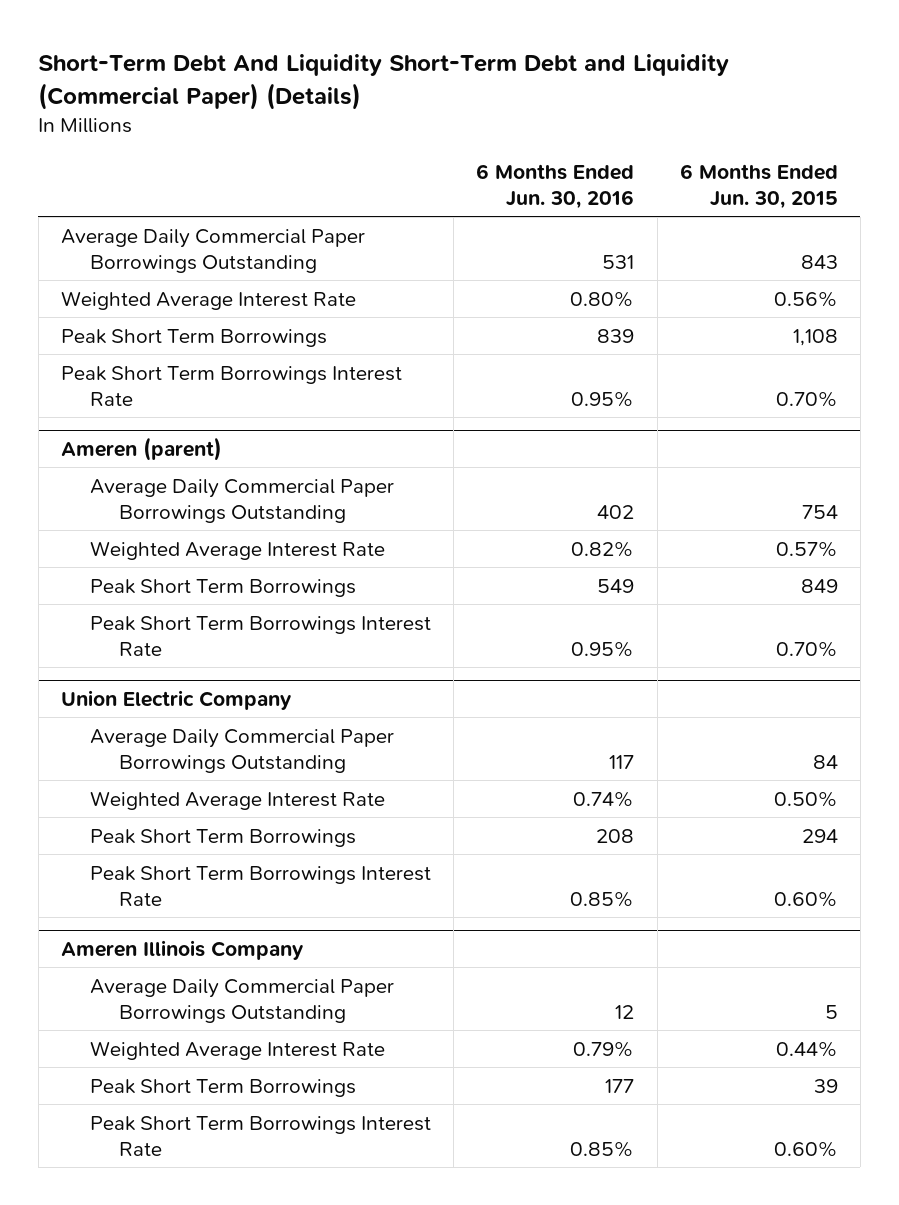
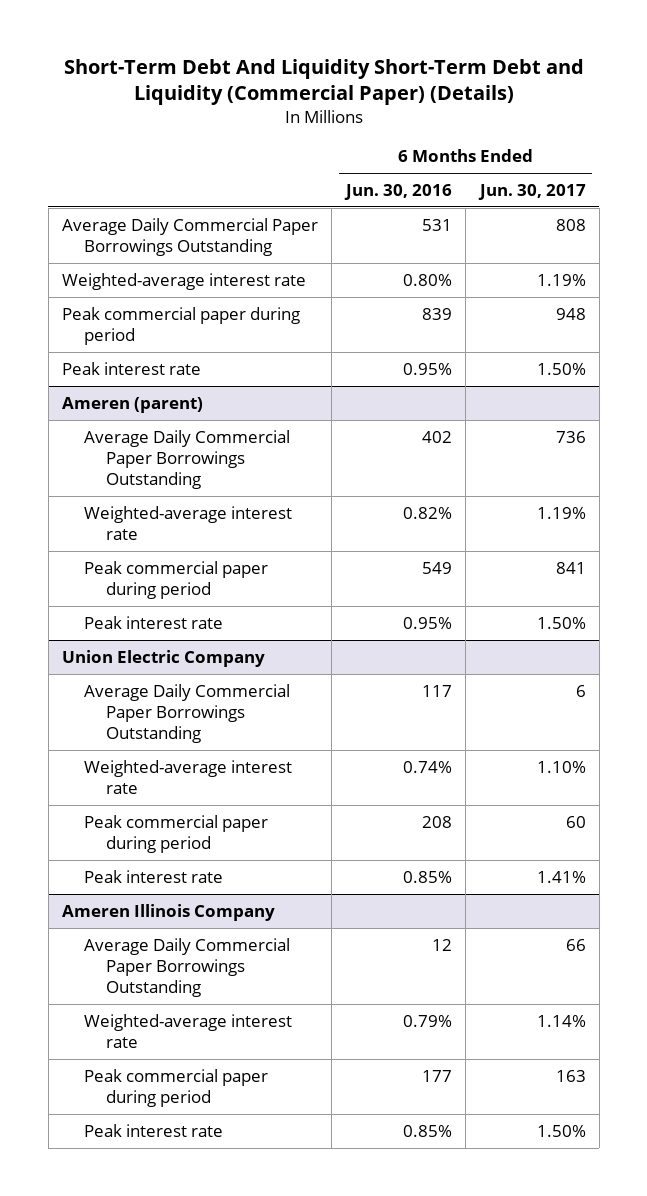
- | 6 Months Ended Jun. 30, 2016 | 6 Months Ended Jun. 30, 2015
+ | 6 Months Ended Jun. 30, 2016 | 6 Months Ended Jun. 30, 2017
- Weighted Average Interest Rate | 0.80% | 0.56%
- Peak Short Term Borrowings | 839 | 1,108
- Peak Short Term Borrowings Interest Rate | 0.95% | 0.70%
+ Weighted-average interest rate | 0.80% | 1.19%
+ Peak commercial paper during period | 839 | 948
+ Peak interest rate | 0.95% | 1.50%
@ Ameren (parent)
- Weighted Average Interest Rate | 0.82% | 0.57%
- Peak Short Term Borrowings | 549 | 849
- Peak Short Term Borrowings Interest Rate | 0.95% | 0.70%
+ Weighted-average interest rate | 0.82% | 1.19%
+ Peak commercial paper during period | 549 | 841
+ Peak interest rate | 0.95% | 1.50%
@ Union Electric Company
- Weighted Average Interest Rate | 0.74% | 0.50%
- Peak Short Term Borrowings | 208 | 294
- Peak Short Term Borrowings Interest Rate | 0.85% | 0.60%
+ Weighted-average interest rate | 0.74% | 1.10%
+ Peak commercial paper during period | 208 | 60
+ Peak interest rate | 0.85% | 1.41%
@ Ameren Illinois Company
- Weighted Average Interest Rate | 0.79% | 0.44%
- Peak Short Term Borrowings | 177 | 39
- Peak Short Term Borrowings Interest Rate | 0.85% | 0.60%
+ Weighted-average interest rate | 0.79% | 1.14%
+ Peak commercial paper during period | 177 | 163
+ Peak interest rate | 0.85% | 1.50%

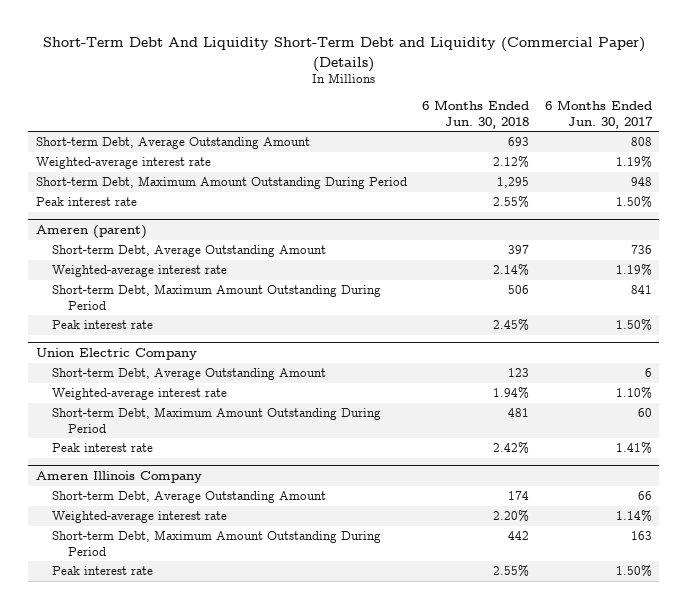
- | 6 Months Ended Jun. 30, 2016 | 6 Months Ended Jun. 30, 2017
+ | 6 Months Ended Jun. 30, 2018 | 6 Months Ended Jun. 30, 2017
- Average Daily Commercial Paper Borrowings Outstanding | 531 | 808
+ Short-term Debt, Average Outstanding Amount | 693 | 808
- Peak commercial paper during period | 839 | 948
+ Short-term Debt, Maximum Amount Outstanding During Period | 1,295 | 948
@ Ameren (parent)
- Average Daily Commercial Paper Borrowings Outstanding | 402 | 736
+ Short-term Debt, Average Outstanding Amount | 397 | 736
- Peak commercial paper during period | 549 | 841
+ Short-term Debt, Maximum Amount Outstanding During Period | 506 | 841
@ Union Electric Company
- Average Daily Commercial Paper Borrowings Outstanding | 117 | 6
+ Short-term Debt, Average Outstanding Amount | 123 | 6
- Peak commercial paper during period | 208 | 60
+ Short-term Debt, Maximum Amount Outstanding During Period | 481 | 60
@ Ameren Illinois Company
- Average Daily Commercial Paper Borrowings Outstanding | 12 | 66
+ Short-term Debt, Average Outstanding Amount | 174 | 66
- Peak commercial paper during period | 177 | 163
+ Short-term Debt, Maximum Amount Outstanding During Period | 442 | 163

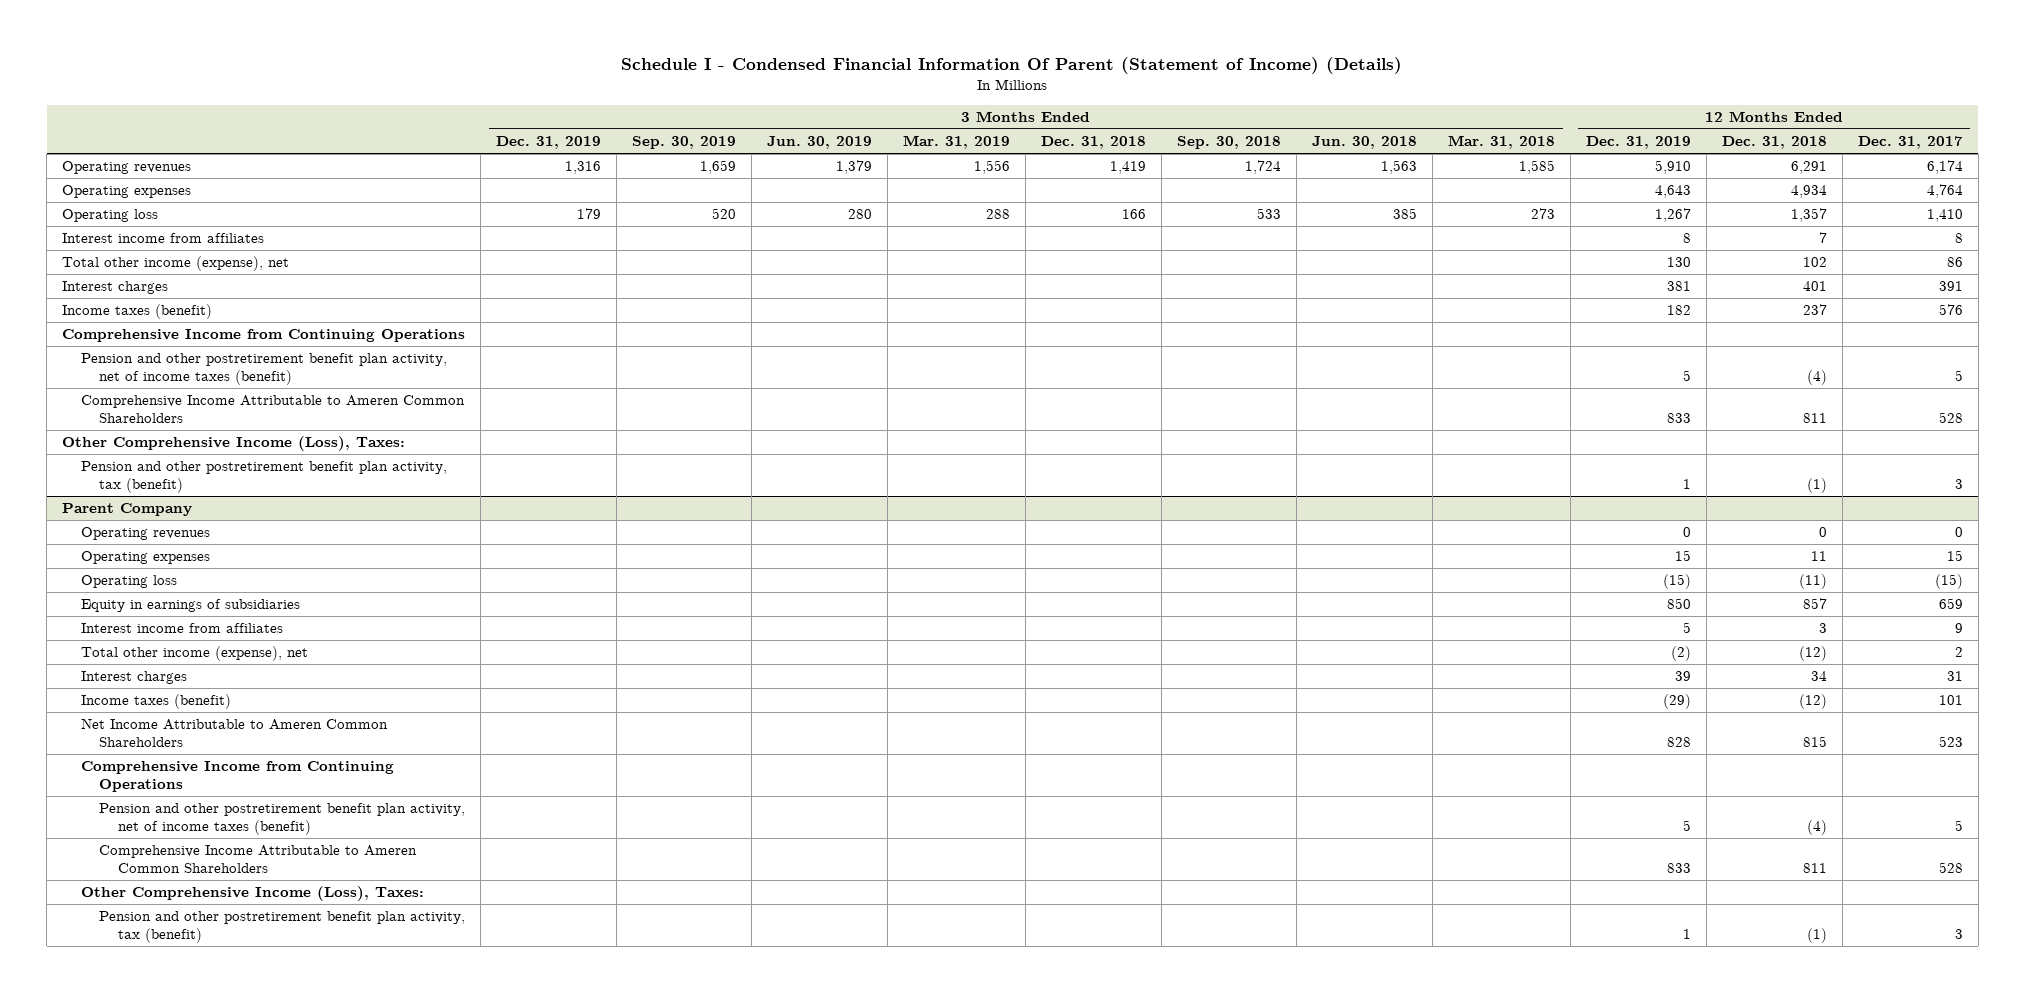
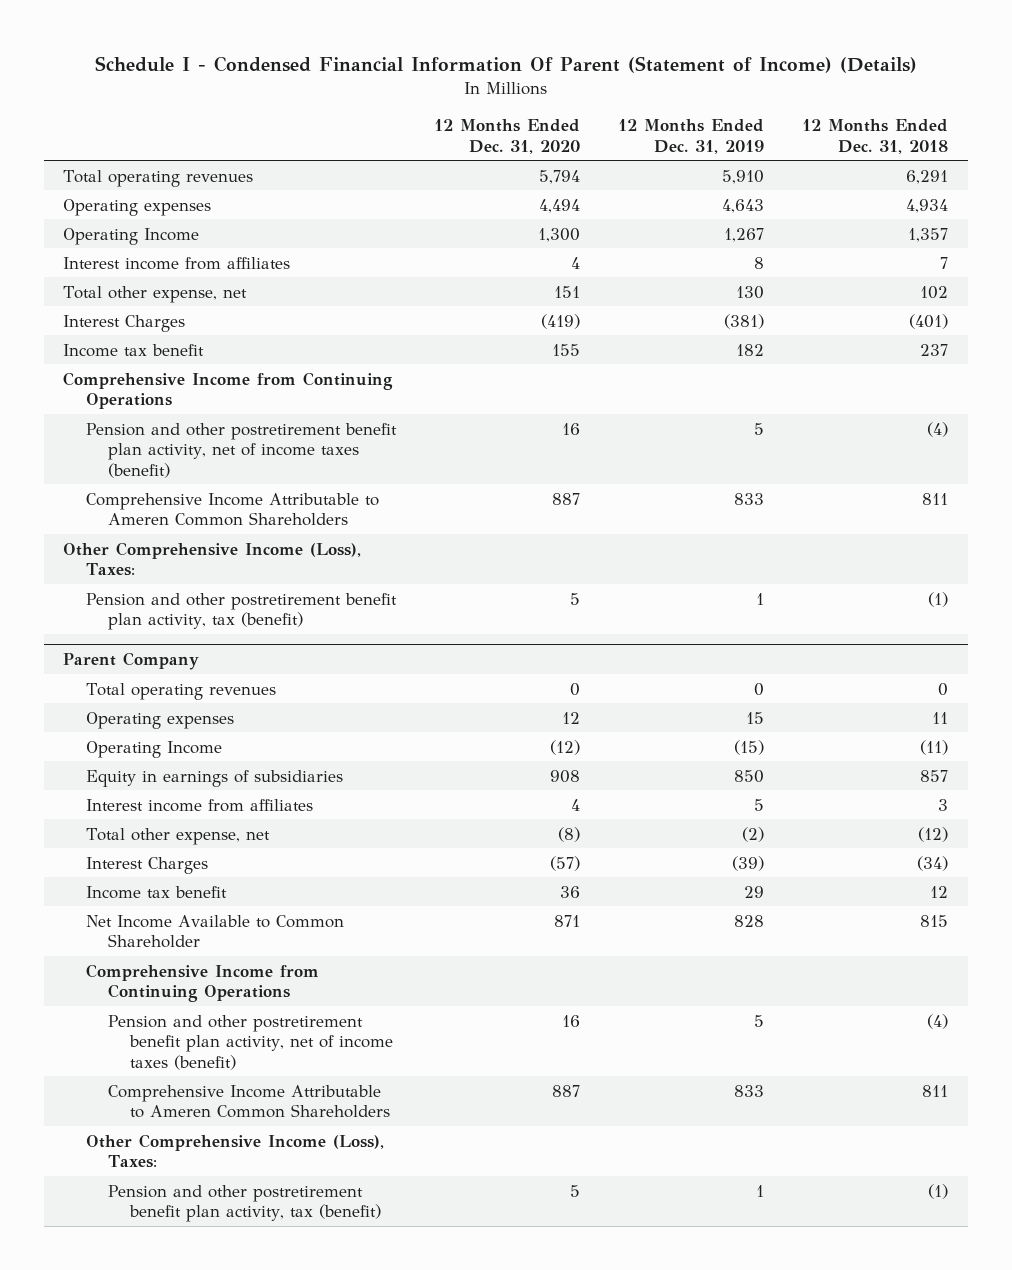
- | 3 Months Ended Dec. 31, 2019 | 3 Months Ended Sep. 30, 2019 | 3 Months Ended Jun. 30, 2019 | 3 Months Ended Mar. 31, 2019 | 3 Months Ended Dec. 31, 2018 | 3 Months Ended Sep. 30, 2018 | 3 Months Ended Jun. 30, 2018 | 3 Months Ended Mar. 31, 2018 | 12 Months Ended Dec. 31, 2019 | 12 Months Ended Dec. 31, 2018 | 12 Months Ended Dec. 31, 2017
+ | 12 Months Ended Dec. 31, 2020 | 12 Months Ended Dec. 31, 2019 | 12 Months Ended Dec. 31, 2018
- Operating revenues | 1,316 | 1,659 | 1,379 | 1,556 | 1,419 | 1,724 | 1,563 | 1,585 | 5,910 | 6,291 | 6,174
+ Total operating revenues | 5,794 | 5,910 | 6,291
- Operating loss | 179 | 520 | 280 | 288 | 166 | 533 | 385 | 273 | 1,267 | 1,357 | 1,410
+ Operating Income | 1,300 | 1,267 | 1,357
- Total other income (expense), net | | | | | | | | | 130 | 102 | 86
- Interest charges | | | | | | | | | 381 | 401 | 391
- Income taxes (benefit) | | | | | | | | | 182 | 237 | 576
+ Total other expense, net | 151 | 130 | 102
+ Interest Charges | (419) | (381) | (401)
+ Income tax benefit | 155 | 182 | 237
@ Parent Company
- Operating revenues | | | | | | | | | 0 | 0 | 0
+ Total operating revenues | 0 | 0 | 0
- Operating loss | | | | | | | | | (15) | (11) | (15)
+ Operating Income | (12) | (15) | (11)
- Total other income (expense), net | | | | | | | | | (2) | (12) | 2
- Interest charges | | | | | | | | | 39 | 34 | 31
- Income taxes (benefit) | | | | | | | | | (29) | (12) | 101
- Net Income Attributable to Ameren Common Shareholders | | | | | | | | | 828 | 815 | 523
+ Total other expense, net | (8) | (2) | (12)
+ Interest Charges | (57) | (39) | (34)
+ Income tax benefit | 36 | 29 | 12
+ Net Income Available to Common Shareholder | 871 | 828 | 815

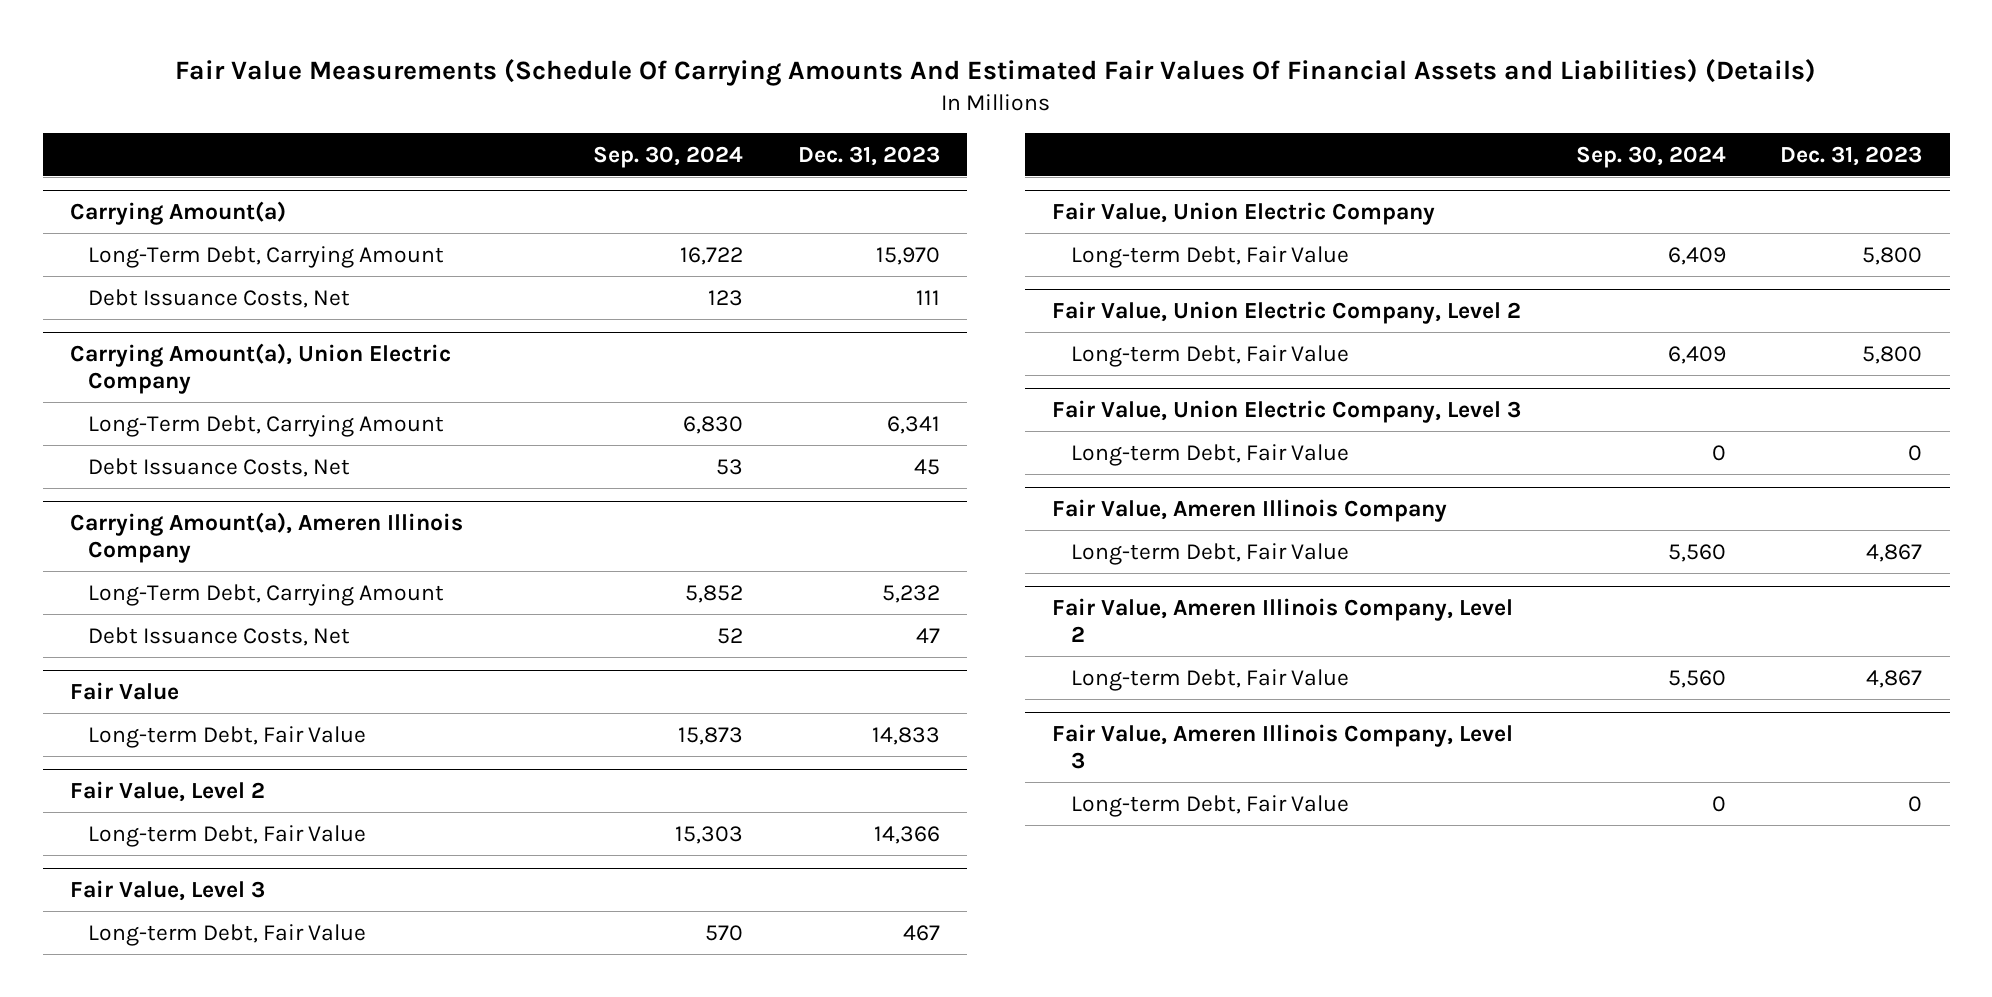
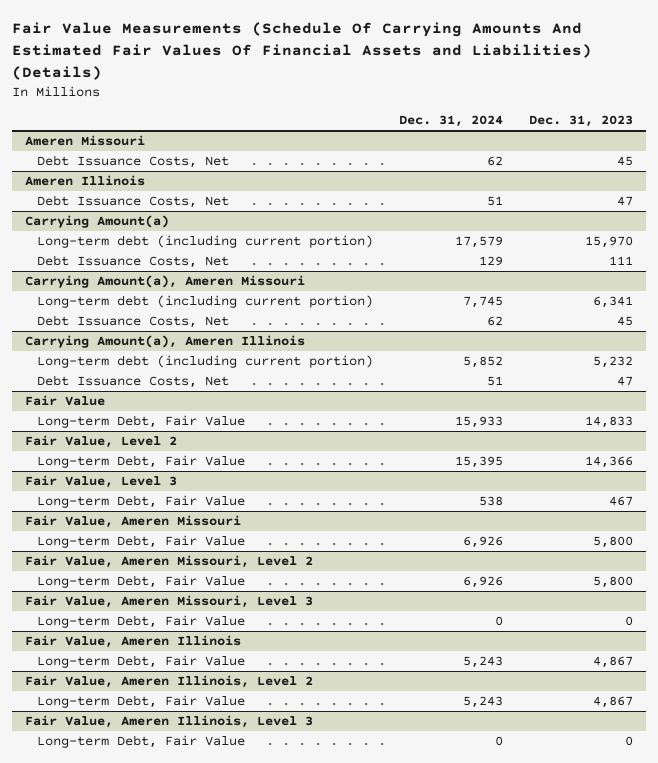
- | Sep. 30, 2024 | Dec. 31, 2023
+ | Dec. 31, 2024 | Dec. 31, 2023
+ Ameren Missouri
+ Debt Issuance Costs, Net | 62 | 45
+ Ameren Illinois
+ Debt Issuance Costs, Net | 51 | 47
@ Carrying Amount(a)
- Long-Term Debt, Carrying Amount | 16,722 | 15,970
+ Long-term debt (including current portion) | 17,579 | 15,970
- Carrying Amount(a), Union Electric Company
- Long-Term Debt, Carrying Amount | 6,830 | 6,341
+ Carrying Amount(a), Ameren Missouri
+ Long-term debt (including current portion) | 7,745 | 6,341
- Carrying Amount(a), Ameren Illinois Company
- Long-Term Debt, Carrying Amount | 5,852 | 5,232
+ Carrying Amount(a), Ameren Illinois
+ Long-term debt (including current portion) | 5,852 | 5,232
- Fair Value, Union Electric Company
+ Fair Value, Ameren Missouri
- Fair Value, Union Electric Company, Level 2
+ Fair Value, Ameren Missouri, Level 2
- Fair Value, Union Electric Company, Level 3
+ Fair Value, Ameren Missouri, Level 3
- Fair Value, Ameren Illinois Company
+ Fair Value, Ameren Illinois
- Fair Value, Ameren Illinois Company, Level 2
+ Fair Value, Ameren Illinois, Level 2
- Fair Value, Ameren Illinois Company, Level 3
+ Fair Value, Ameren Illinois, Level 3

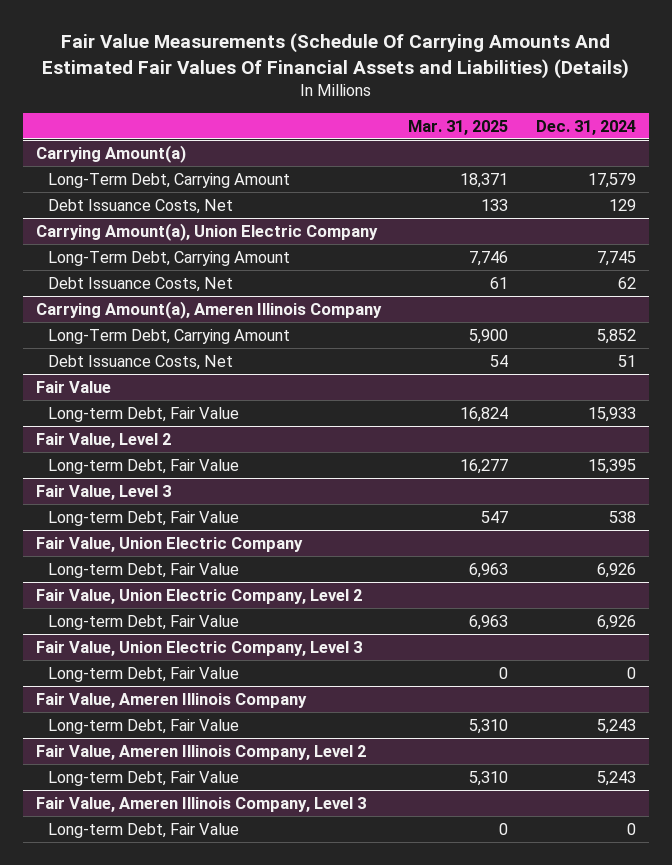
- | Dec. 31, 2024 | Dec. 31, 2023
+ | Mar. 31, 2025 | Dec. 31, 2024
- Ameren Missouri
- Debt Issuance Costs, Net | 62 | 45
- Ameren Illinois
- Debt Issuance Costs, Net | 51 | 47
@ Carrying Amount(a)
- Long-term debt (including current portion) | 17,579 | 15,970
+ Long-Term Debt, Carrying Amount | 18,371 | 17,579
- Carrying Amount(a), Ameren Missouri
- Long-term debt (including current portion) | 7,745 | 6,341
+ Carrying Amount(a), Union Electric Company
+ Long-Term Debt, Carrying Amount | 7,746 | 7,745
- Carrying Amount(a), Ameren Illinois
- Long-term debt (including current portion) | 5,852 | 5,232
+ Carrying Amount(a), Ameren Illinois Company
+ Long-Term Debt, Carrying Amount | 5,900 | 5,852
- Fair Value, Ameren Missouri
+ Fair Value, Union Electric Company
- Fair Value, Ameren Missouri, Level 2
+ Fair Value, Union Electric Company, Level 2
- Fair Value, Ameren Missouri, Level 3
+ Fair Value, Union Electric Company, Level 3
- Fair Value, Ameren Illinois
+ Fair Value, Ameren Illinois Company
- Fair Value, Ameren Illinois, Level 2
+ Fair Value, Ameren Illinois Company, Level 2
- Fair Value, Ameren Illinois, Level 3
+ Fair Value, Ameren Illinois Company, Level 3

